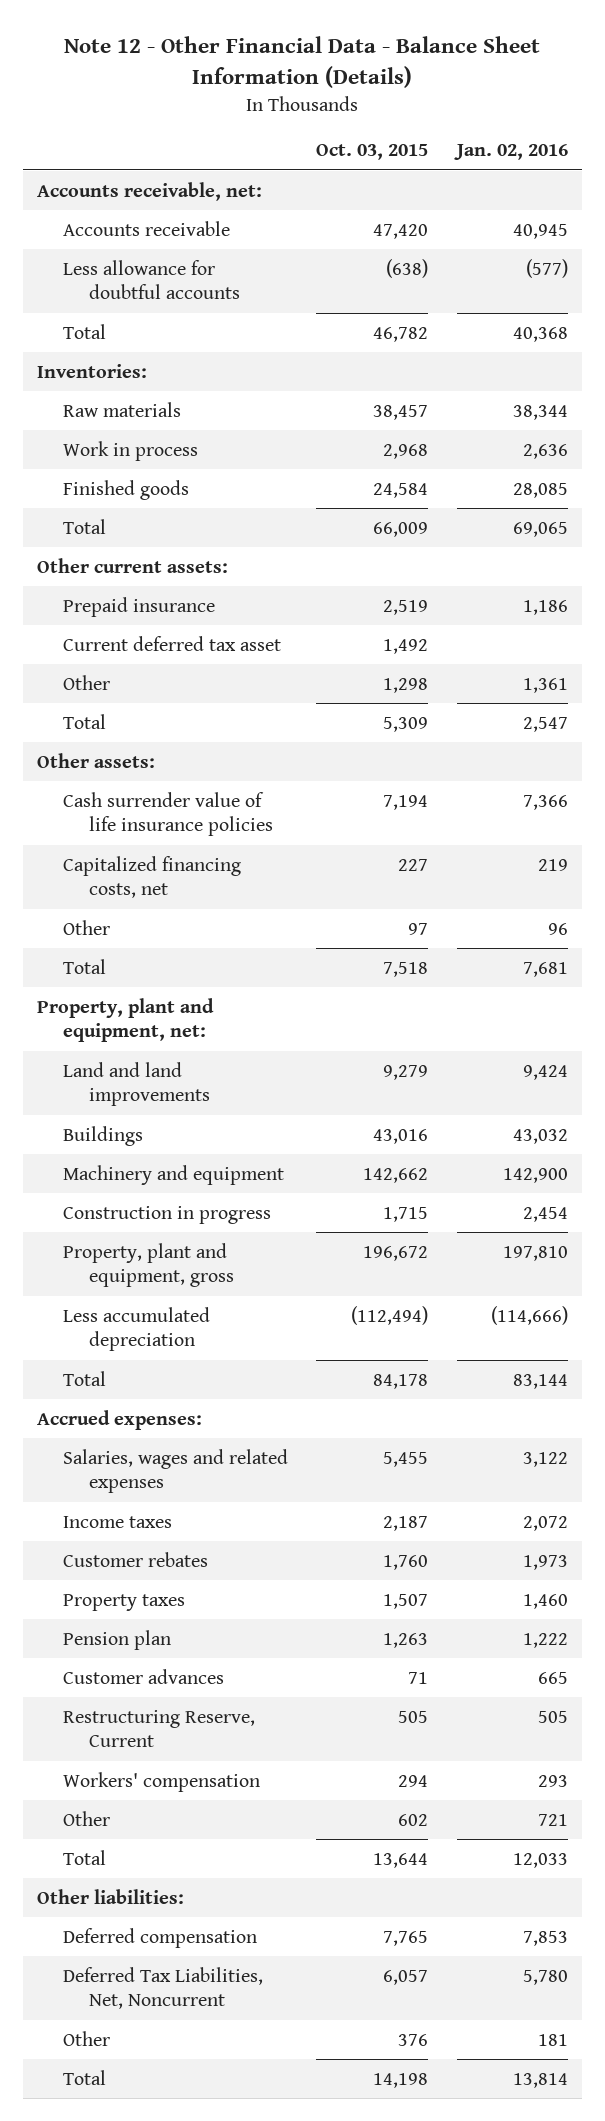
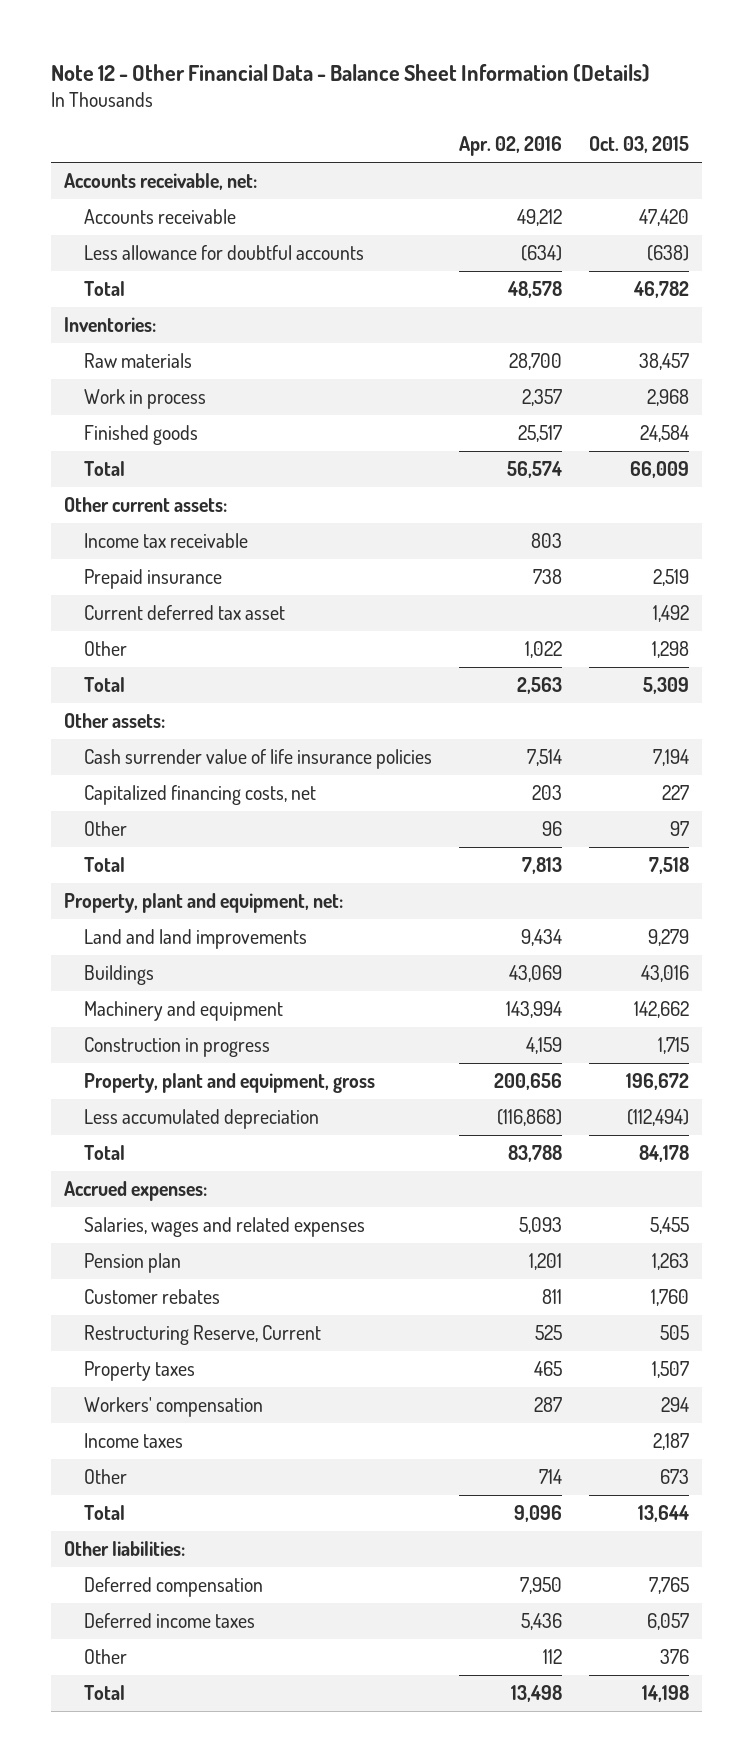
- | Oct. 03, 2015 | Jan. 02, 2016
+ | Apr. 02, 2016 | Oct. 03, 2015
+ Income tax receivable | 803 |
- Customer advances | 71 | 665
moved down: Customer rebates | 811 | 1,760
moved down: Property taxes | 465 | 1,507
- Other | 602 | 721
moved down: Income taxes | | 2,187
+ Other | 714 | 673
- Deferred Tax Liabilities, Net, Noncurrent | 6,057 | 5,780
+ Deferred income taxes | 5,436 | 6,057

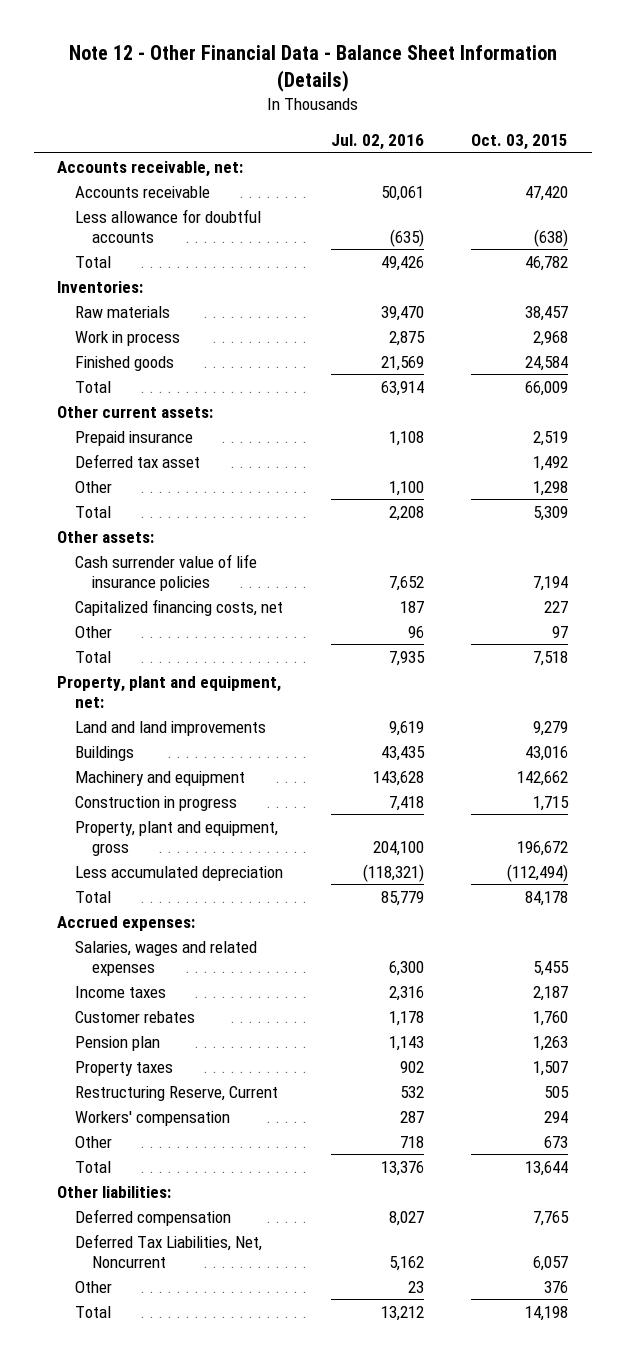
- | Apr. 02, 2016 | Oct. 03, 2015
+ | Jul. 02, 2016 | Oct. 03, 2015
- Income tax receivable | 803 |
- Current deferred tax asset | | 1,492
+ Deferred tax asset | | 1,492
moved up: Income taxes | 2,316 | 2,187
moved down: Pension plan | 1,143 | 1,263
moved down: Restructuring Reserve, Current | 532 | 505
- Deferred income taxes | 5,436 | 6,057
+ Deferred Tax Liabilities, Net, Noncurrent | 5,162 | 6,057

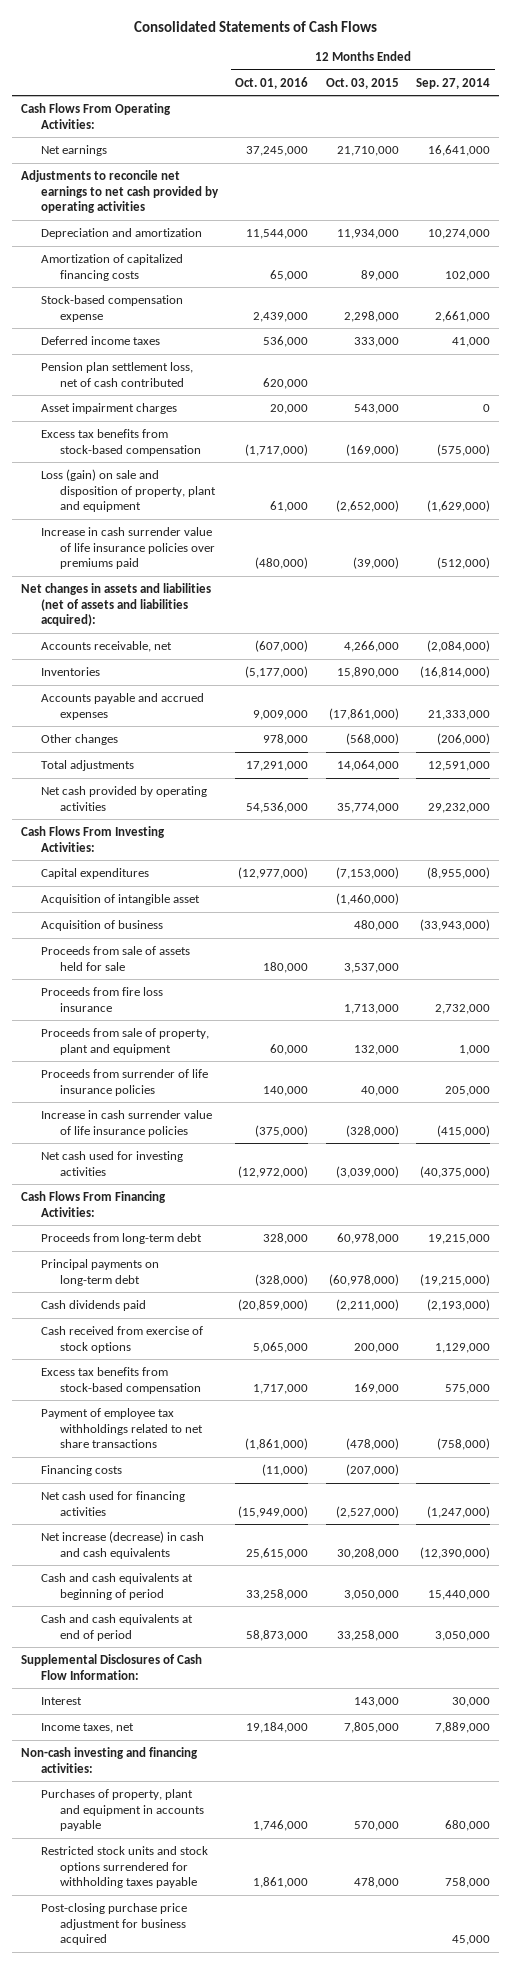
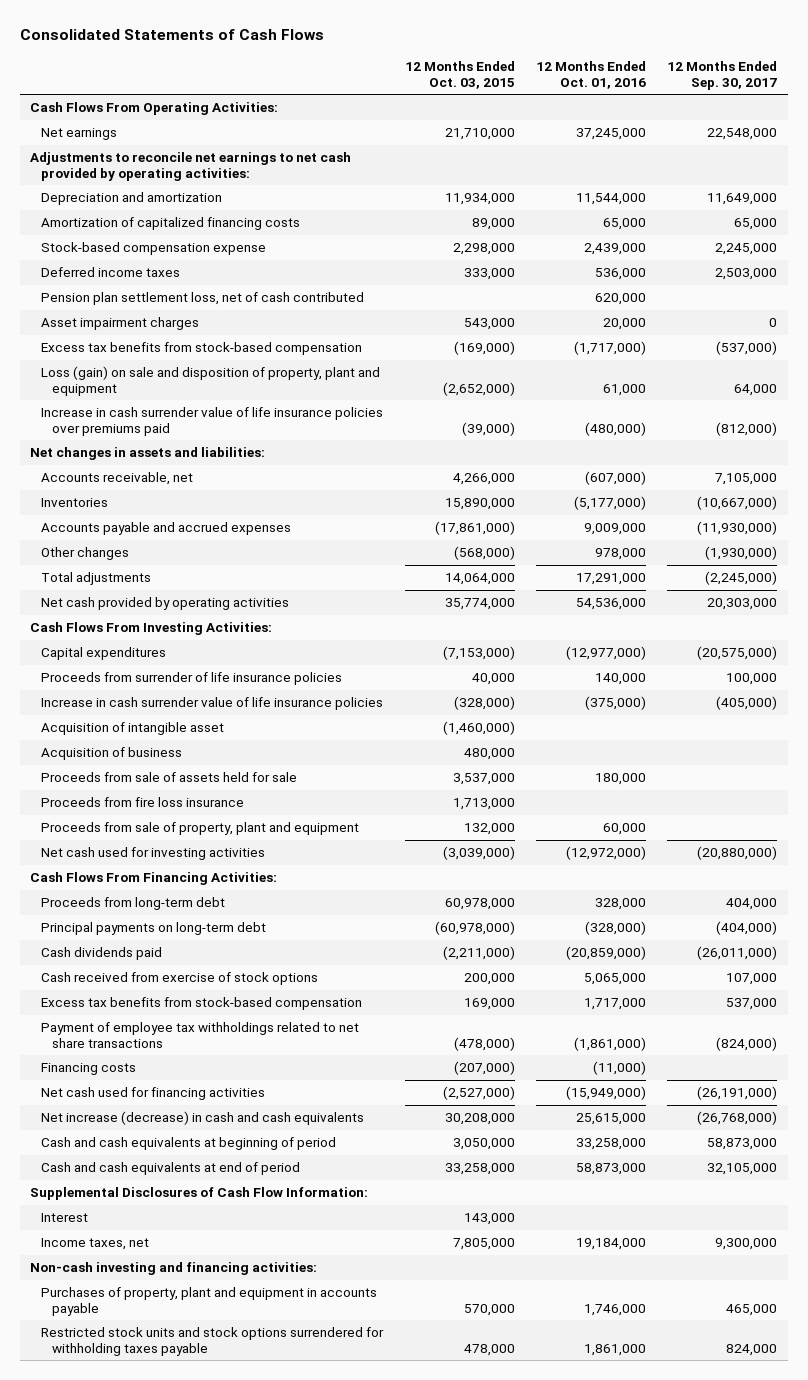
- | 12 Months Ended Oct. 01, 2016 | 12 Months Ended Oct. 03, 2015 | 12 Months Ended Sep. 27, 2014
+ | 12 Months Ended Oct. 03, 2015 | 12 Months Ended Oct. 01, 2016 | 12 Months Ended Sep. 30, 2017
- Adjustments to reconcile net earnings to net cash provided by operating activities
+ Adjustments to reconcile net earnings to net cash provided by operating activities:
- Net changes in assets and liabilities (net of assets and liabilities acquired):
+ Net changes in assets and liabilities:
moved up: Proceeds from surrender of life insurance policies | 40,000 | 140,000 | 100,000
moved up: Increase in cash surrender value of life insurance policies | (328,000) | (375,000) | (405,000)
- Post-closing purchase price adjustment for business acquired | | | 45,000

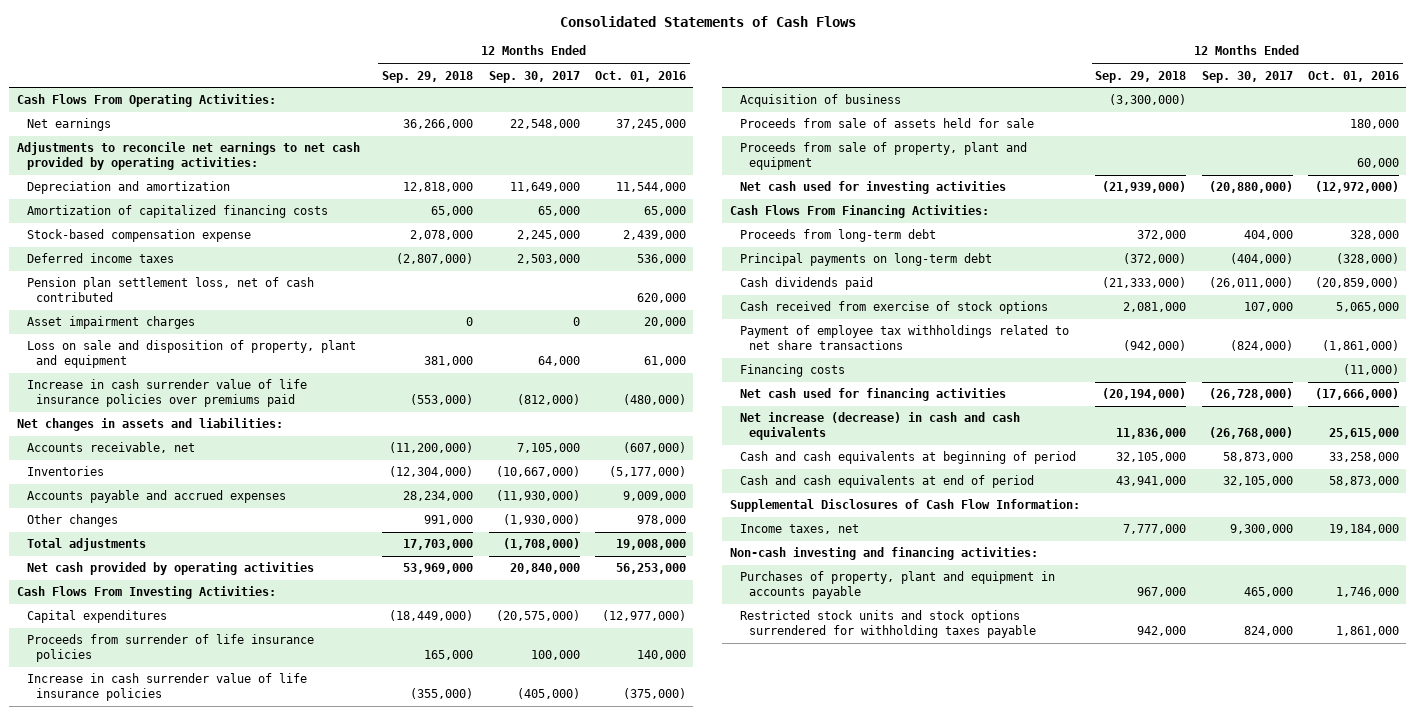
- | 12 Months Ended Oct. 03, 2015 | 12 Months Ended Oct. 01, 2016 | 12 Months Ended Sep. 30, 2017
+ | 12 Months Ended Sep. 29, 2018 | 12 Months Ended Sep. 30, 2017 | 12 Months Ended Oct. 01, 2016
- Excess tax benefits from stock-based compensation | (169,000) | (1,717,000) | (537,000)
- Loss (gain) on sale and disposition of property, plant and equipment | (2,652,000) | 61,000 | 64,000
+ Loss on sale and disposition of property, plant and equipment | 381,000 | 64,000 | 61,000
- Total adjustments | 14,064,000 | 17,291,000 | (2,245,000)
- Net cash provided by operating activities | 35,774,000 | 54,536,000 | 20,303,000
+ Total adjustments | 17,703,000 | (1,708,000) | 19,008,000
+ Net cash provided by operating activities | 53,969,000 | 20,840,000 | 56,253,000
- Acquisition of intangible asset | (1,460,000) | |
- Proceeds from fire loss insurance | 1,713,000 | |
- Excess tax benefits from stock-based compensation | 169,000 | 1,717,000 | 537,000
- Net cash used for financing activities | (2,527,000) | (15,949,000) | (26,191,000)
+ Net cash used for financing activities | (20,194,000) | (26,728,000) | (17,666,000)
- Interest | 143,000 | |

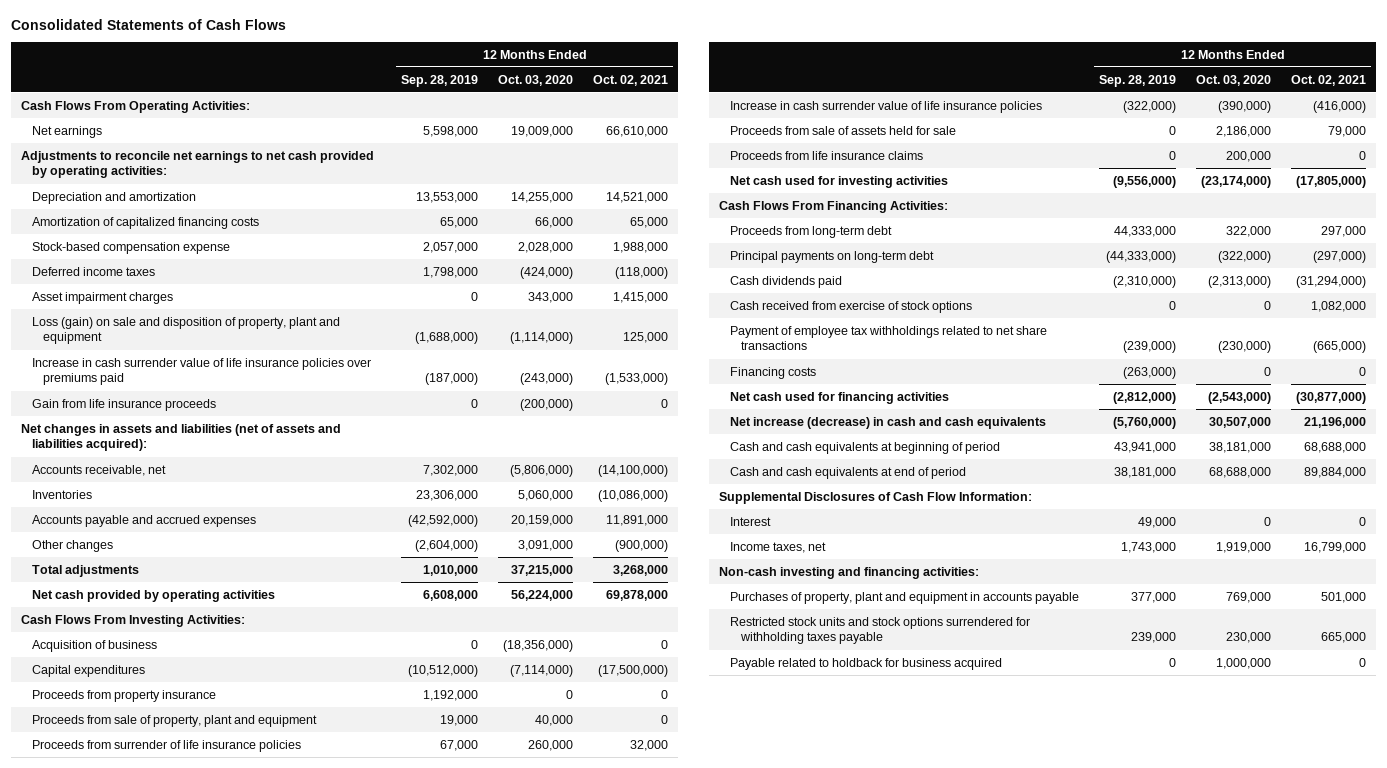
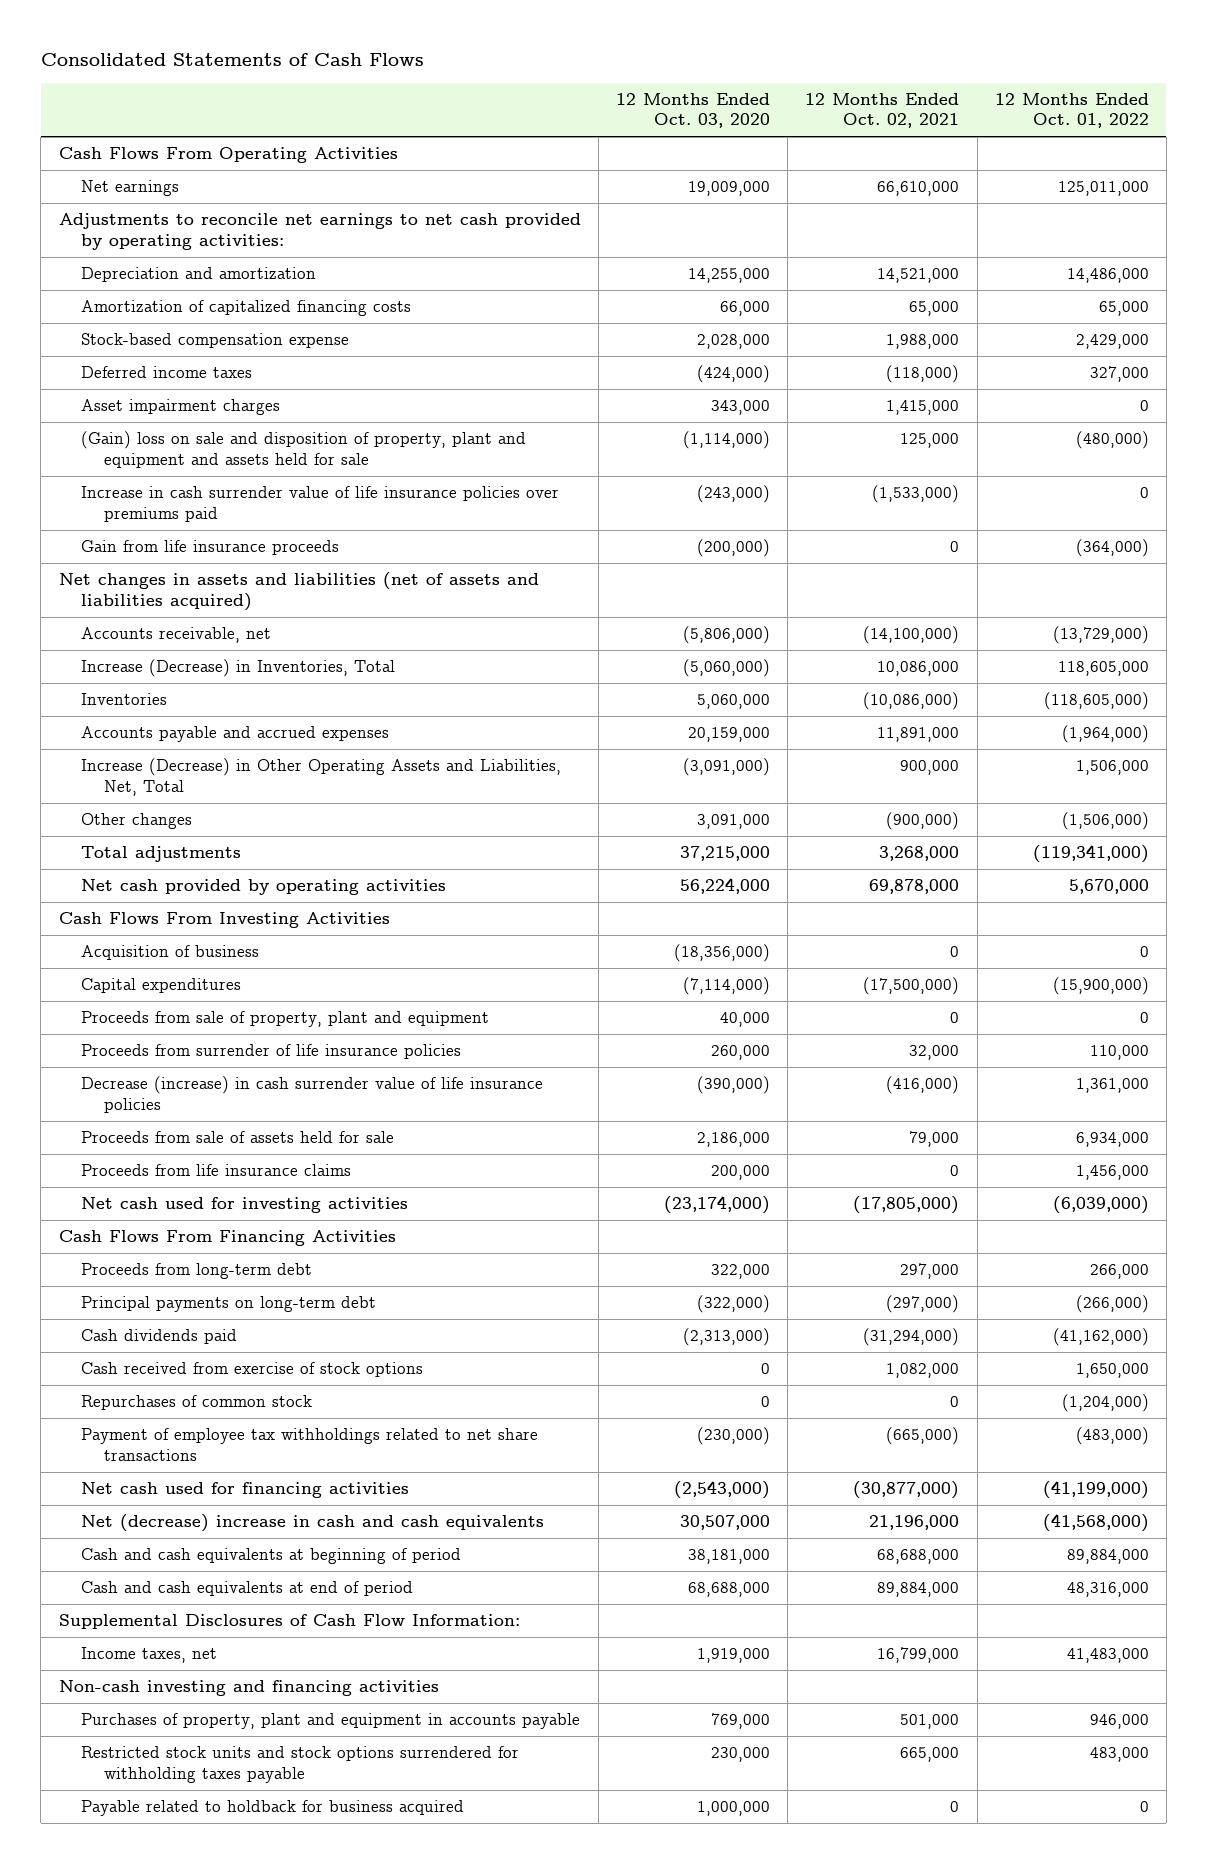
- | 12 Months Ended Sep. 28, 2019 | 12 Months Ended Oct. 03, 2020 | 12 Months Ended Oct. 02, 2021
+ | 12 Months Ended Oct. 03, 2020 | 12 Months Ended Oct. 02, 2021 | 12 Months Ended Oct. 01, 2022
- Cash Flows From Operating Activities:
+ Cash Flows From Operating Activities
- Loss (gain) on sale and disposition of property, plant and equipment | (1,688,000) | (1,114,000) | 125,000
+ (Gain) loss on sale and disposition of property, plant and equipment and assets held for sale | (1,114,000) | 125,000 | (480,000)
- Net changes in assets and liabilities (net of assets and liabilities acquired):
+ Net changes in assets and liabilities (net of assets and liabilities acquired)
+ Increase (Decrease) in Inventories, Total | (5,060,000) | 10,086,000 | 118,605,000
+ Increase (Decrease) in Other Operating Assets and Liabilities, Net, Total | (3,091,000) | 900,000 | 1,506,000
- Cash Flows From Investing Activities:
+ Cash Flows From Investing Activities
- Proceeds from property insurance | 1,192,000 | 0 | 0
- Increase in cash surrender value of life insurance policies | (322,000) | (390,000) | (416,000)
+ Decrease (increase) in cash surrender value of life insurance policies | (390,000) | (416,000) | 1,361,000
- Cash Flows From Financing Activities:
+ Cash Flows From Financing Activities
+ Repurchases of common stock | 0 | 0 | (1,204,000)
- Financing costs | (263,000) | 0 | 0
- Net increase (decrease) in cash and cash equivalents | (5,760,000) | 30,507,000 | 21,196,000
+ Net (decrease) increase in cash and cash equivalents | 30,507,000 | 21,196,000 | (41,568,000)
- Interest | 49,000 | 0 | 0
- Non-cash investing and financing activities:
+ Non-cash investing and financing activities

